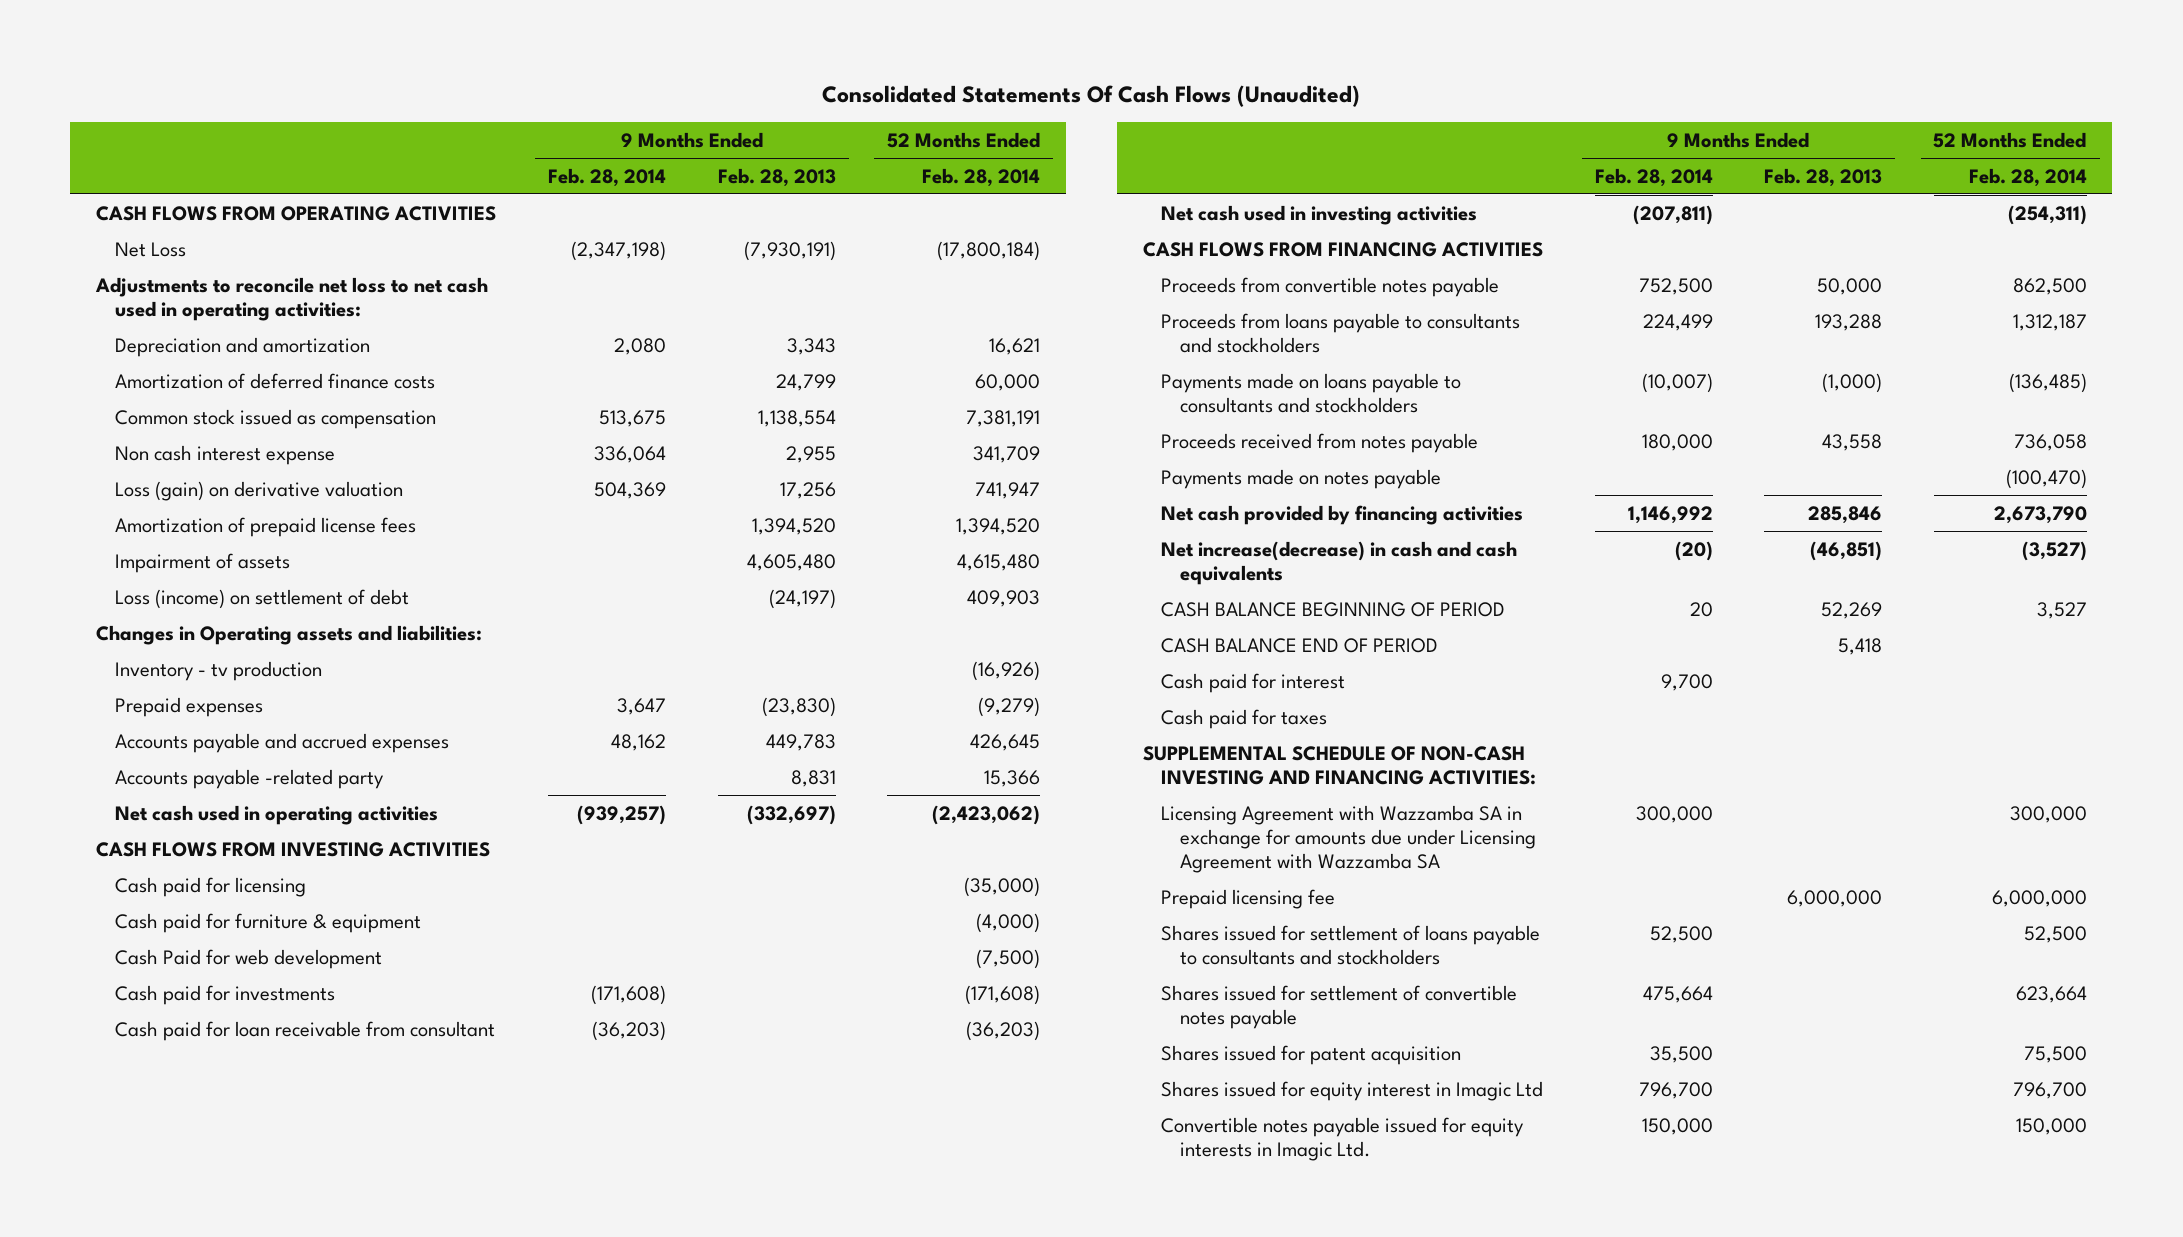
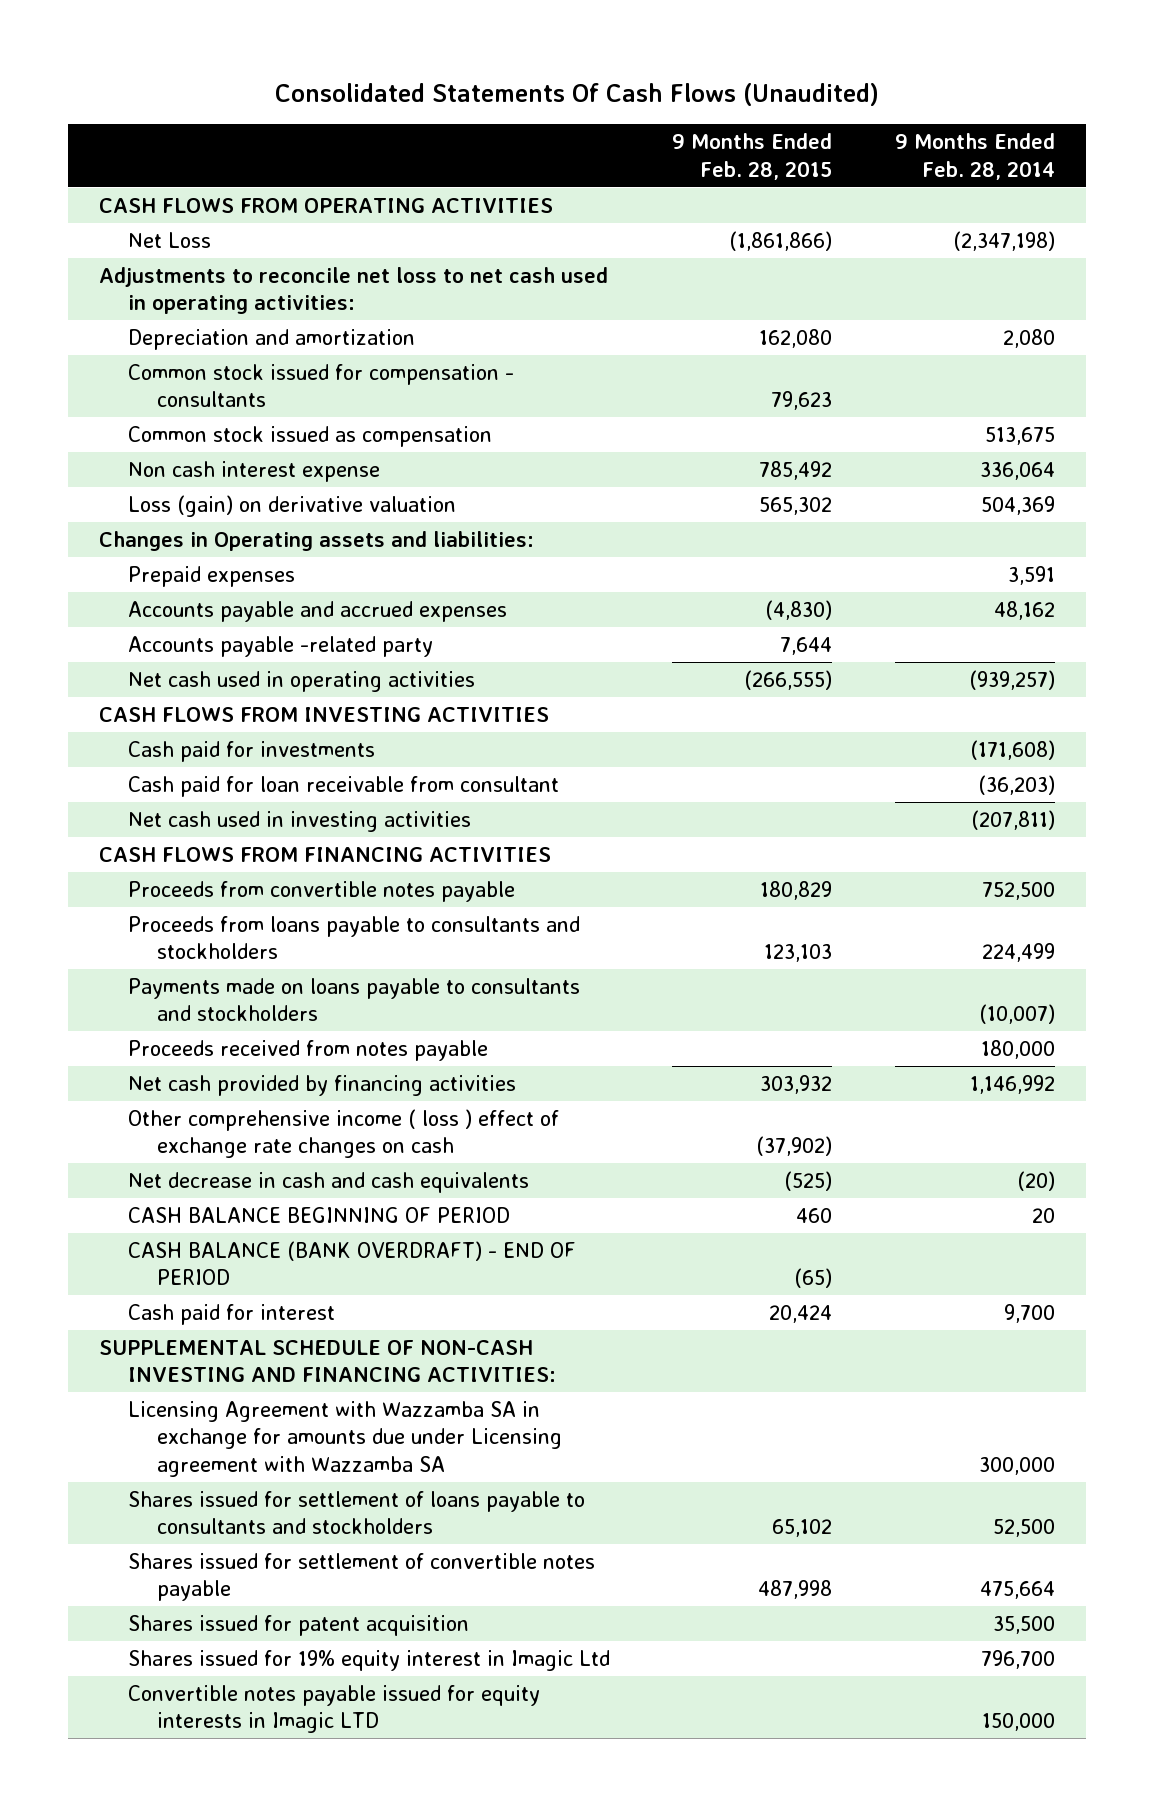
- | 9 Months Ended Feb. 28, 2014 | 9 Months Ended Feb. 28, 2013 | 52 Months Ended Feb. 28, 2014
+ | 9 Months Ended Feb. 28, 2015 | 9 Months Ended Feb. 28, 2014
- Amortization of deferred finance costs | | 24,799 | 60,000
+ Common stock issued for compensation - consultants | 79,623 |
- Amortization of prepaid license fees | | 1,394,520 | 1,394,520
- Impairment of assets | | 4,605,480 | 4,615,480
- Loss (income) on settlement of debt | | (24,197) | 409,903
- Inventory - tv production | | | (16,926)
- Prepaid expenses | 3,647 | (23,830) | (9,279)
+ Prepaid expenses | | 3,591
- Cash paid for licensing | | | (35,000)
- Cash paid for furniture & equipment | | | (4,000)
- Cash Paid for web development | | | (7,500)
- Payments made on notes payable | | | (100,470)
- Net increase(decrease) in cash and cash equivalents | (20) | (46,851) | (3,527)
+ Other comprehensive income ( loss ) effect of exchange rate changes on cash | (37,902) |
+ Net decrease in cash and cash equivalents | (525) | (20)
- CASH BALANCE END OF PERIOD | | 5,418 |
+ CASH BALANCE (BANK OVERDRAFT) - END OF PERIOD | (65) |
- Cash paid for taxes
- Licensing Agreement with Wazzamba SA in exchange for amounts due under Licensing Agreement with Wazzamba SA | 300,000 | | 300,000
- Prepaid licensing fee | | 6,000,000 | 6,000,000
+ Licensing Agreement with Wazzamba SA in exchange for amounts due under Licensing agreement with Wazzamba SA | | 300,000
- Shares issued for equity interest in Imagic Ltd | 796,700 | | 796,700
- Convertible notes payable issued for equity interests in Imagic Ltd. | 150,000 | | 150,000
+ Shares issued for 19% equity interest in Imagic Ltd | | 796,700
+ Convertible notes payable issued for equity interests in Imagic LTD | | 150,000

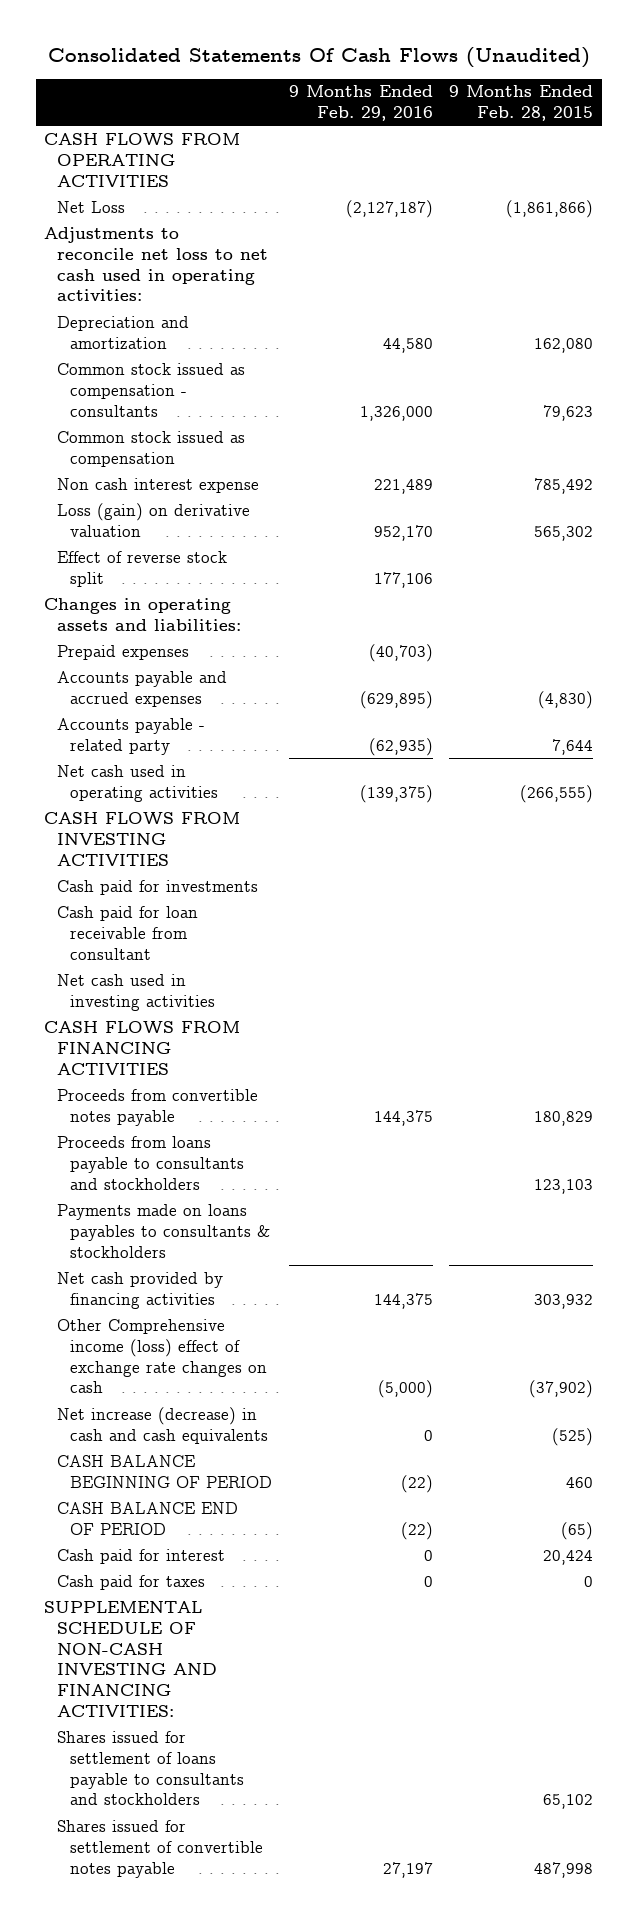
- | 9 Months Ended Feb. 28, 2015 | 9 Months Ended Feb. 28, 2014
+ | 9 Months Ended Feb. 29, 2016 | 9 Months Ended Feb. 28, 2015
- Common stock issued for compensation - consultants | 79,623 |
+ Common stock issued as compensation - consultants | 1,326,000 | 79,623
- Changes in Operating assets and liabilities:
+ Effect of reverse stock split | 177,106 |
+ Changes in operating assets and liabilities:
- Accounts payable -related party | 7,644 |
+ Accounts payable - related party | (62,935) | 7,644
- Payments made on loans payable to consultants and stockholders | | (10,007)
- Proceeds received from notes payable | | 180,000
+ Payments made on loans payables to consultants & stockholders
- Other comprehensive income ( loss ) effect of exchange rate changes on cash | (37,902) |
- Net decrease in cash and cash equivalents | (525) | (20)
+ Other Comprehensive income (loss) effect of exchange rate changes on cash | (5,000) | (37,902)
+ Net increase (decrease) in cash and cash equivalents | 0 | (525)
- CASH BALANCE (BANK OVERDRAFT) - END OF PERIOD | (65) |
+ CASH BALANCE END OF PERIOD | (22) | (65)
+ Cash paid for taxes | 0 | 0
- Licensing Agreement with Wazzamba SA in exchange for amounts due under Licensing agreement with Wazzamba SA | | 300,000
- Shares issued for patent acquisition | | 35,500
- Shares issued for 19% equity interest in Imagic Ltd | | 796,700
- Convertible notes payable issued for equity interests in Imagic LTD | | 150,000

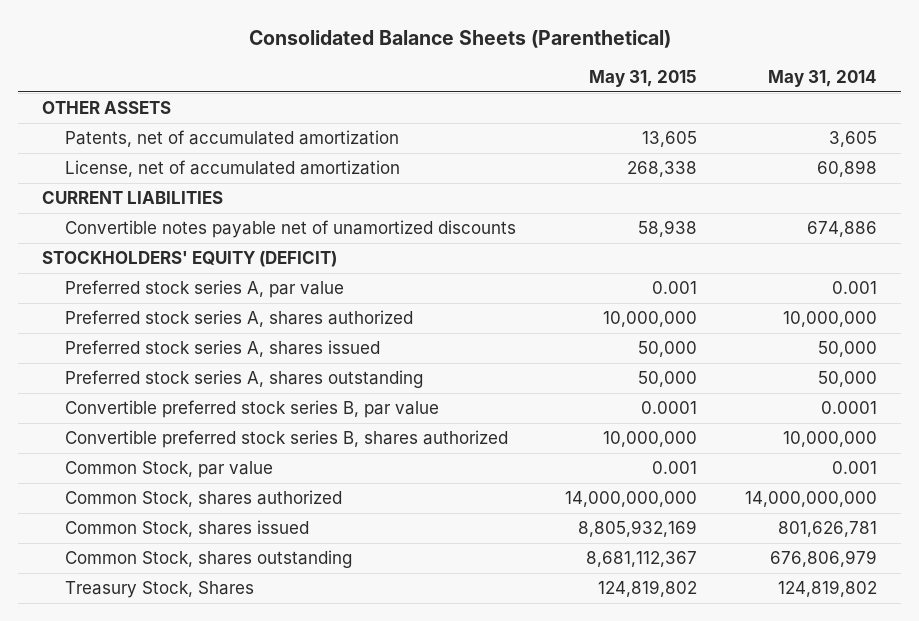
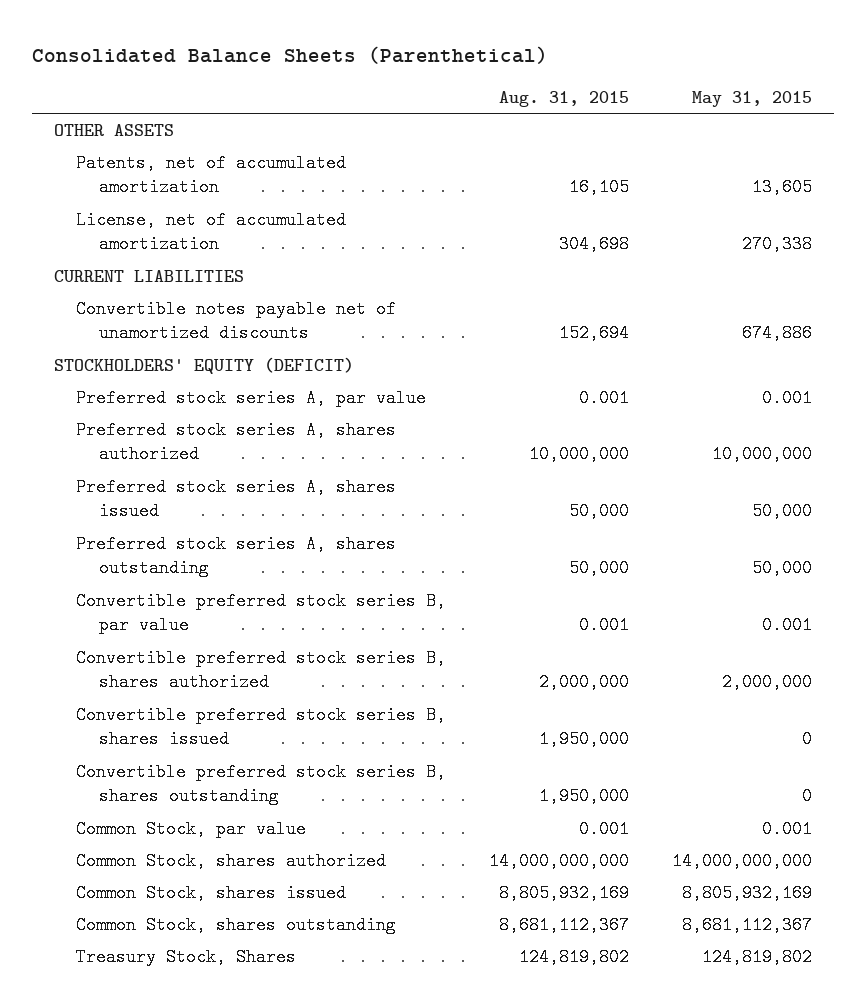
- | May 31, 2015 | May 31, 2014
+ | Aug. 31, 2015 | May 31, 2015
- License, net of accumulated amortization | 268,338 | 60,898
+ License, net of accumulated amortization | 304,698 | 270,338
- Convertible notes payable net of unamortized discounts | 58,938 | 674,886
+ Convertible notes payable net of unamortized discounts | 152,694 | 674,886
- Convertible preferred stock series B, par value | 0.0001 | 0.0001
- Convertible preferred stock series B, shares authorized | 10,000,000 | 10,000,000
+ Convertible preferred stock series B, par value | 0.001 | 0.001
+ Convertible preferred stock series B, shares authorized | 2,000,000 | 2,000,000
+ Convertible preferred stock series B, shares issued | 1,950,000 | 0
+ Convertible preferred stock series B, shares outstanding | 1,950,000 | 0

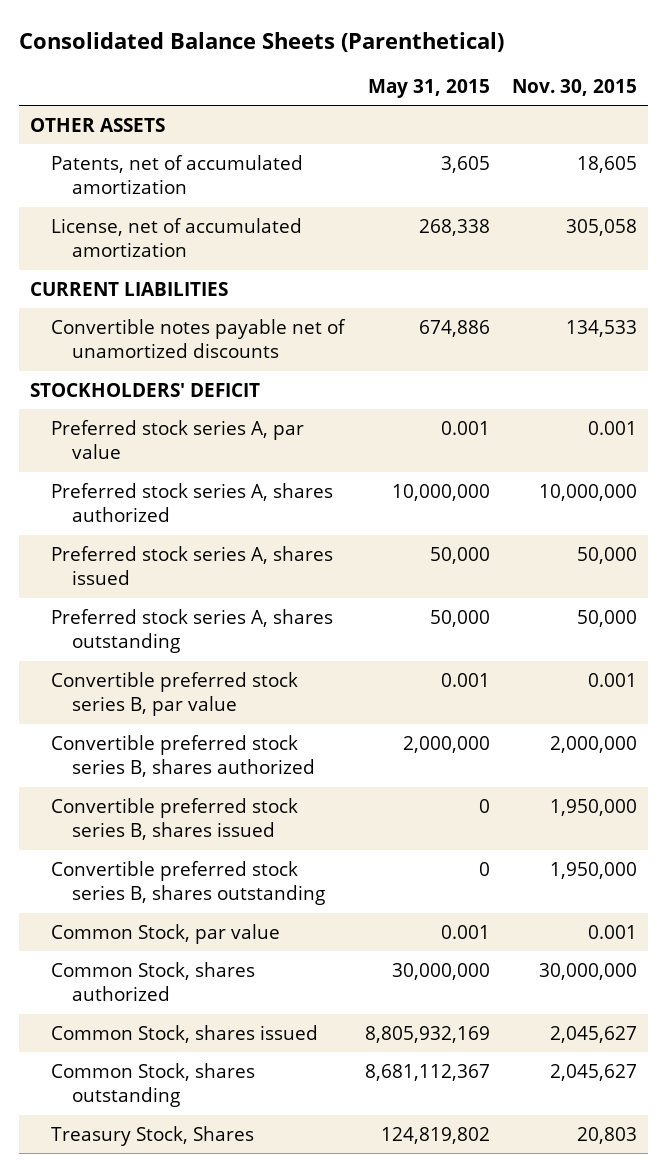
- | Aug. 31, 2015 | May 31, 2015
+ | May 31, 2015 | Nov. 30, 2015
- Patents, net of accumulated amortization | 16,105 | 13,605
- License, net of accumulated amortization | 304,698 | 270,338
+ Patents, net of accumulated amortization | 3,605 | 18,605
+ License, net of accumulated amortization | 268,338 | 305,058
- STOCKHOLDERS' EQUITY (DEFICIT)
+ STOCKHOLDERS' DEFICIT
- Common Stock, shares authorized | 14,000,000,000 | 14,000,000,000
+ Common Stock, shares authorized | 30,000,000 | 30,000,000

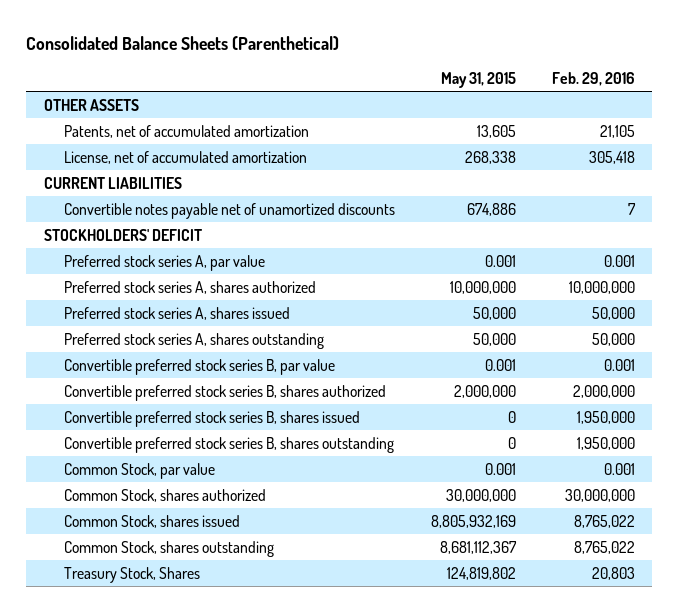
- | May 31, 2015 | Nov. 30, 2015
+ | May 31, 2015 | Feb. 29, 2016
- Patents, net of accumulated amortization | 3,605 | 18,605
+ Patents, net of accumulated amortization | 13,605 | 21,105

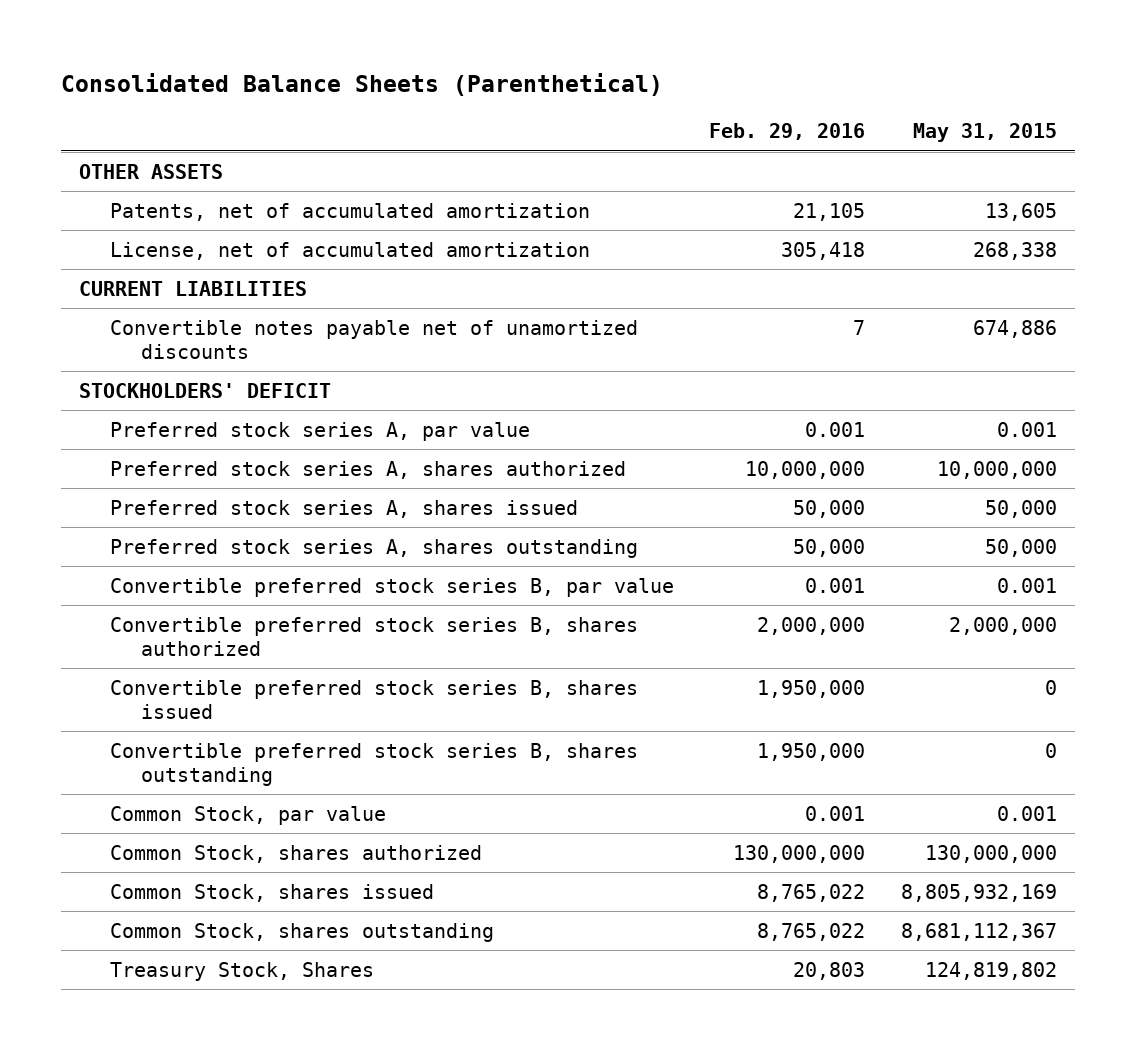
- | May 31, 2015 | Feb. 29, 2016
+ | Feb. 29, 2016 | May 31, 2015
- Common Stock, shares authorized | 30,000,000 | 30,000,000
+ Common Stock, shares authorized | 130,000,000 | 130,000,000

